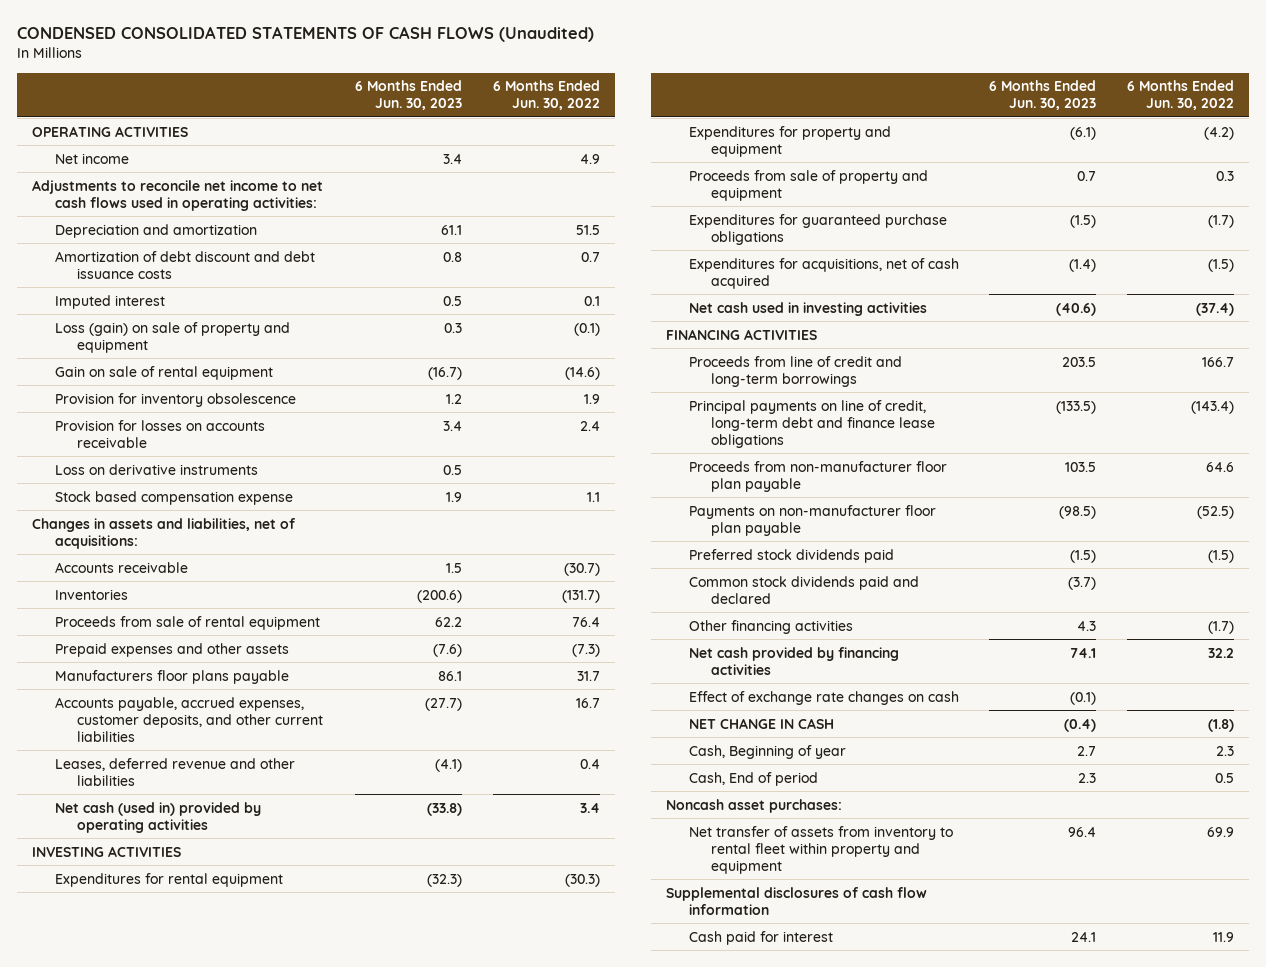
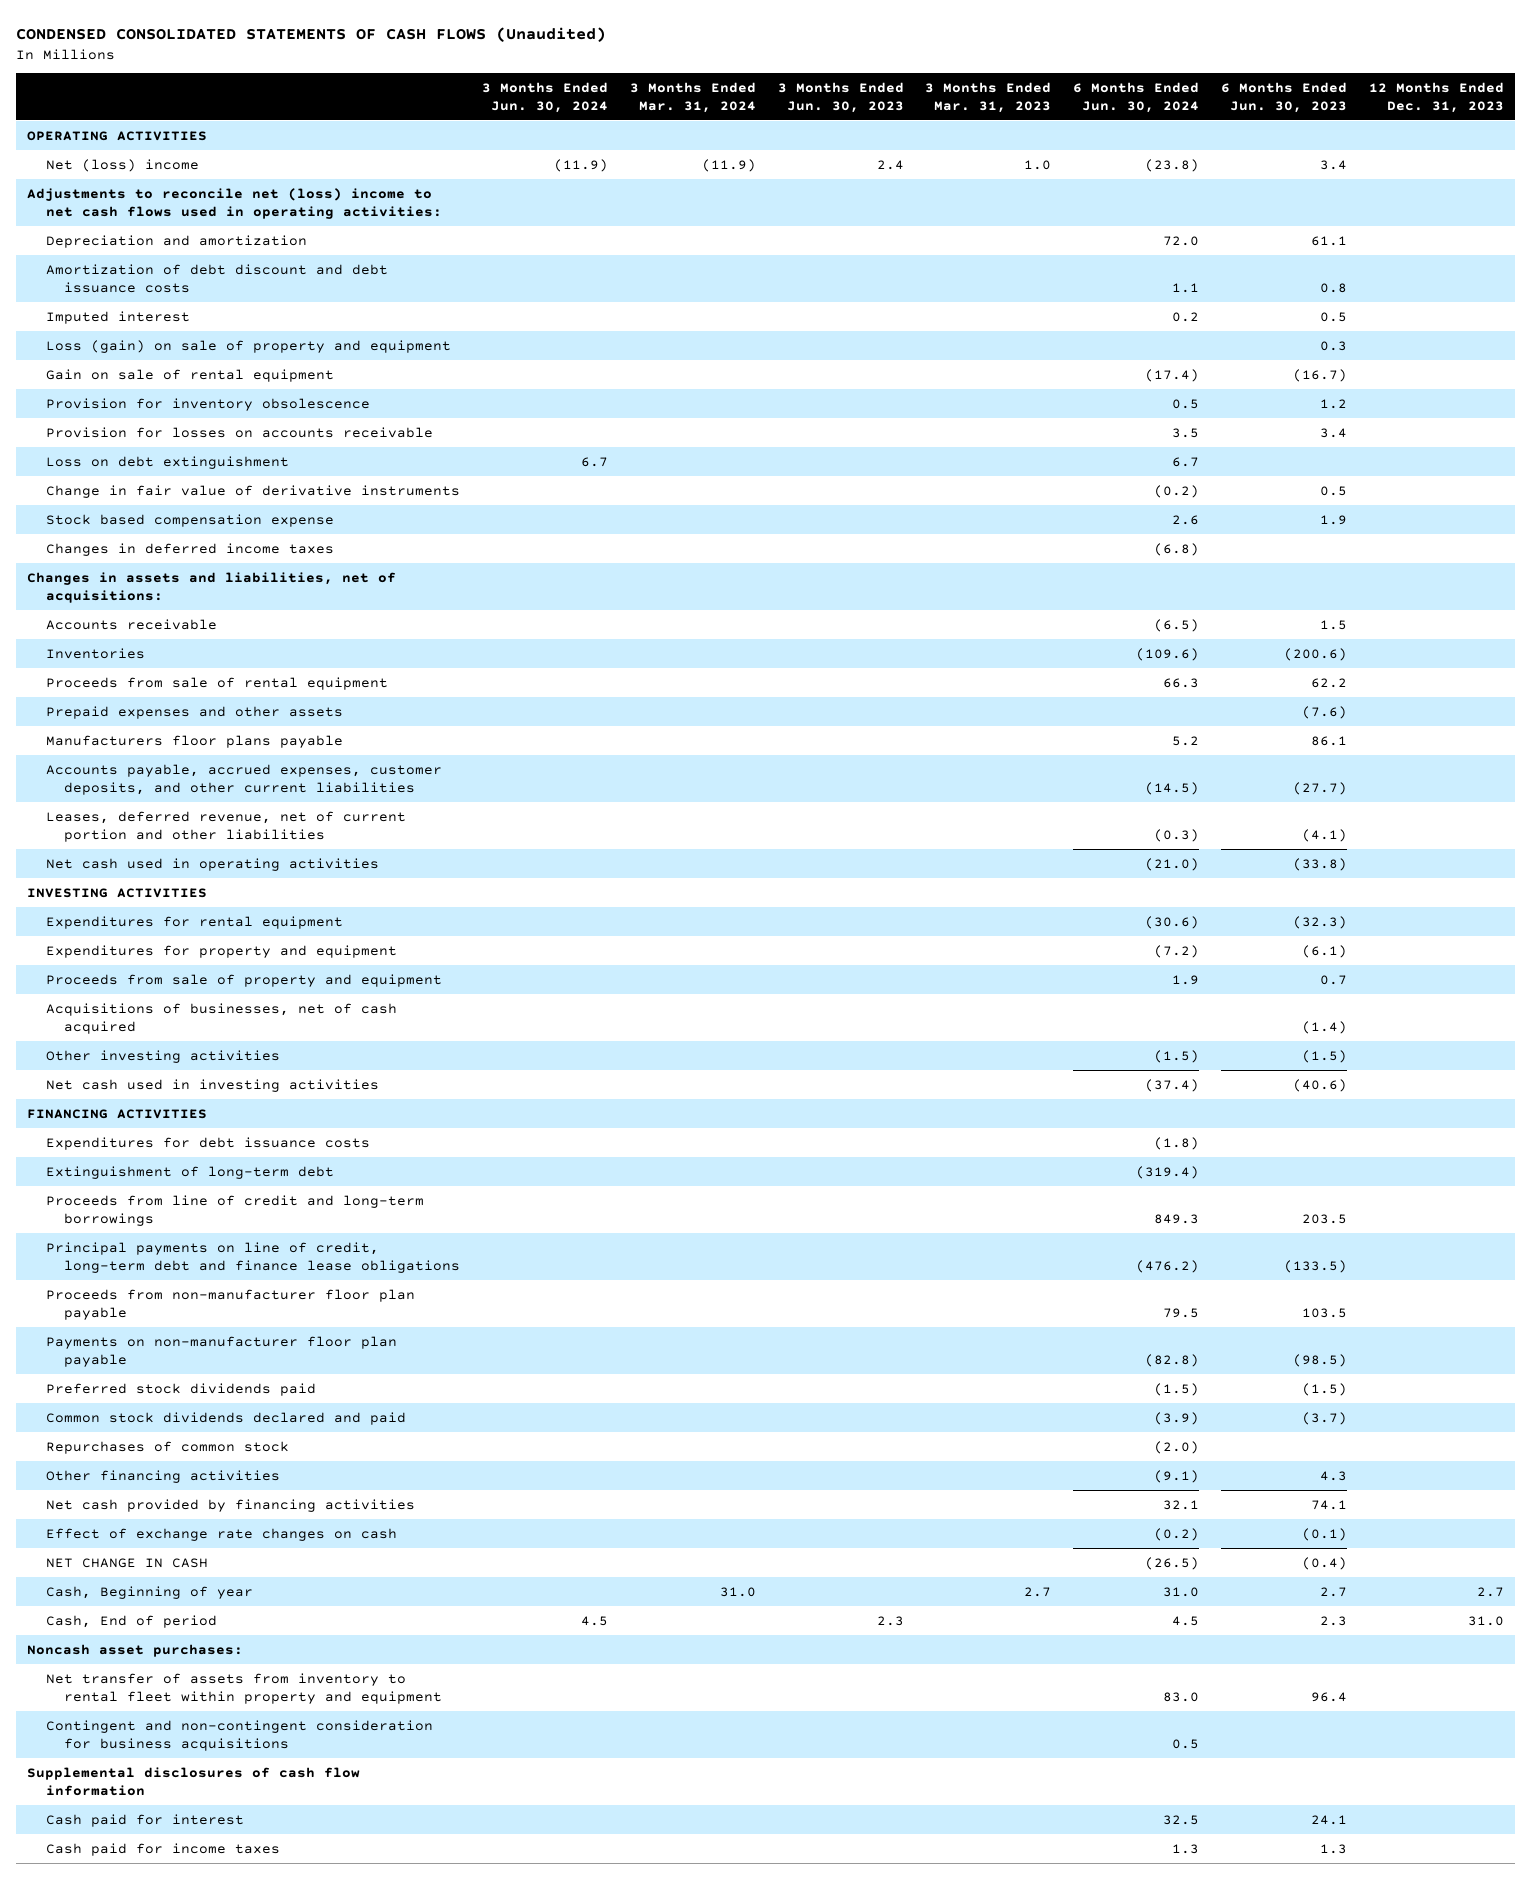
- | 6 Months Ended Jun. 30, 2023 | 6 Months Ended Jun. 30, 2022
+ | 3 Months Ended Jun. 30, 2024 | 3 Months Ended Mar. 31, 2024 | 3 Months Ended Jun. 30, 2023 | 3 Months Ended Mar. 31, 2023 | 6 Months Ended Jun. 30, 2024 | 6 Months Ended Jun. 30, 2023 | 12 Months Ended Dec. 31, 2023
- Net income | 3.4 | 4.9
- Adjustments to reconcile net income to net cash flows used in operating activities:
+ Net (loss) income | (11.9) | (11.9) | 2.4 | 1.0 | (23.8) | 3.4 |
+ Adjustments to reconcile net (loss) income to net cash flows used in operating activities:
- Loss on derivative instruments | 0.5 |
+ Loss on debt extinguishment | 6.7 | | | | 6.7 | |
+ Change in fair value of derivative instruments | | | | | (0.2) | 0.5 |
+ Changes in deferred income taxes | | | | | (6.8) | |
- Leases, deferred revenue and other liabilities | (4.1) | 0.4
- Net cash (used in) provided by operating activities | (33.8) | 3.4
+ Leases, deferred revenue, net of current portion and other liabilities | | | | | (0.3) | (4.1) |
+ Net cash used in operating activities | | | | | (21.0) | (33.8) |
- Expenditures for guaranteed purchase obligations | (1.5) | (1.7)
- Expenditures for acquisitions, net of cash acquired | (1.4) | (1.5)
+ Acquisitions of businesses, net of cash acquired | | | | | | (1.4) |
+ Other investing activities | | | | | (1.5) | (1.5) |
+ Expenditures for debt issuance costs | | | | | (1.8) | |
+ Extinguishment of long-term debt | | | | | (319.4) | |
- Common stock dividends paid and declared | (3.7) |
+ Common stock dividends declared and paid | | | | | (3.9) | (3.7) |
+ Repurchases of common stock | | | | | (2.0) | |
+ Contingent and non-contingent consideration for business acquisitions | | | | | 0.5 | |
+ Cash paid for income taxes | | | | | 1.3 | 1.3 |

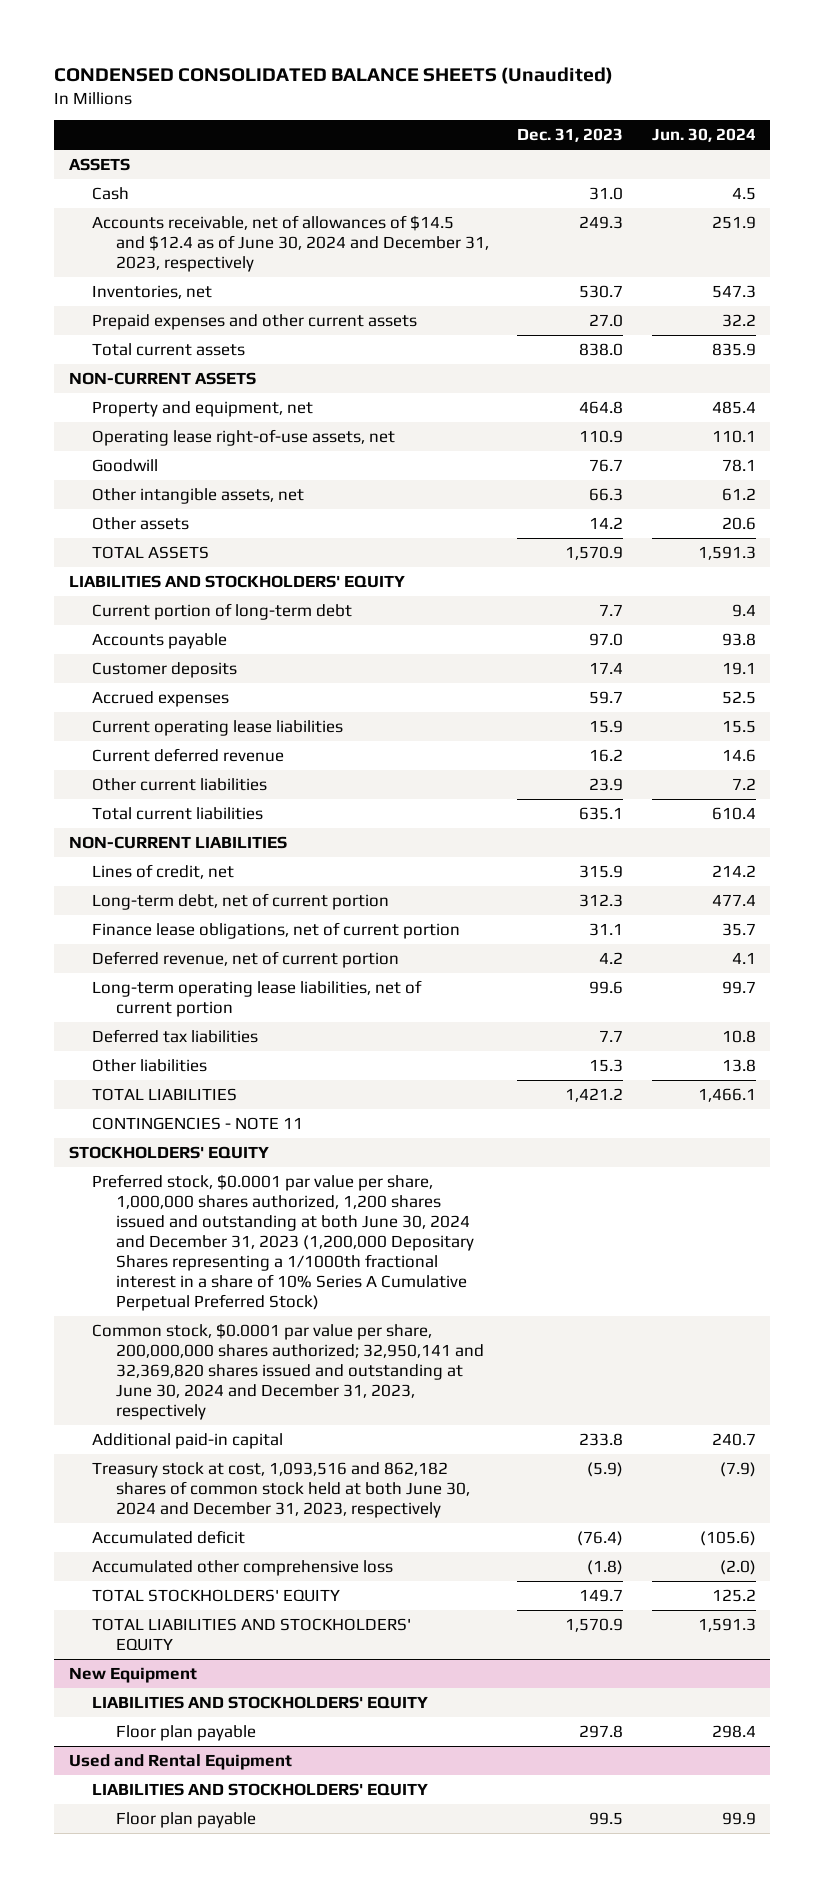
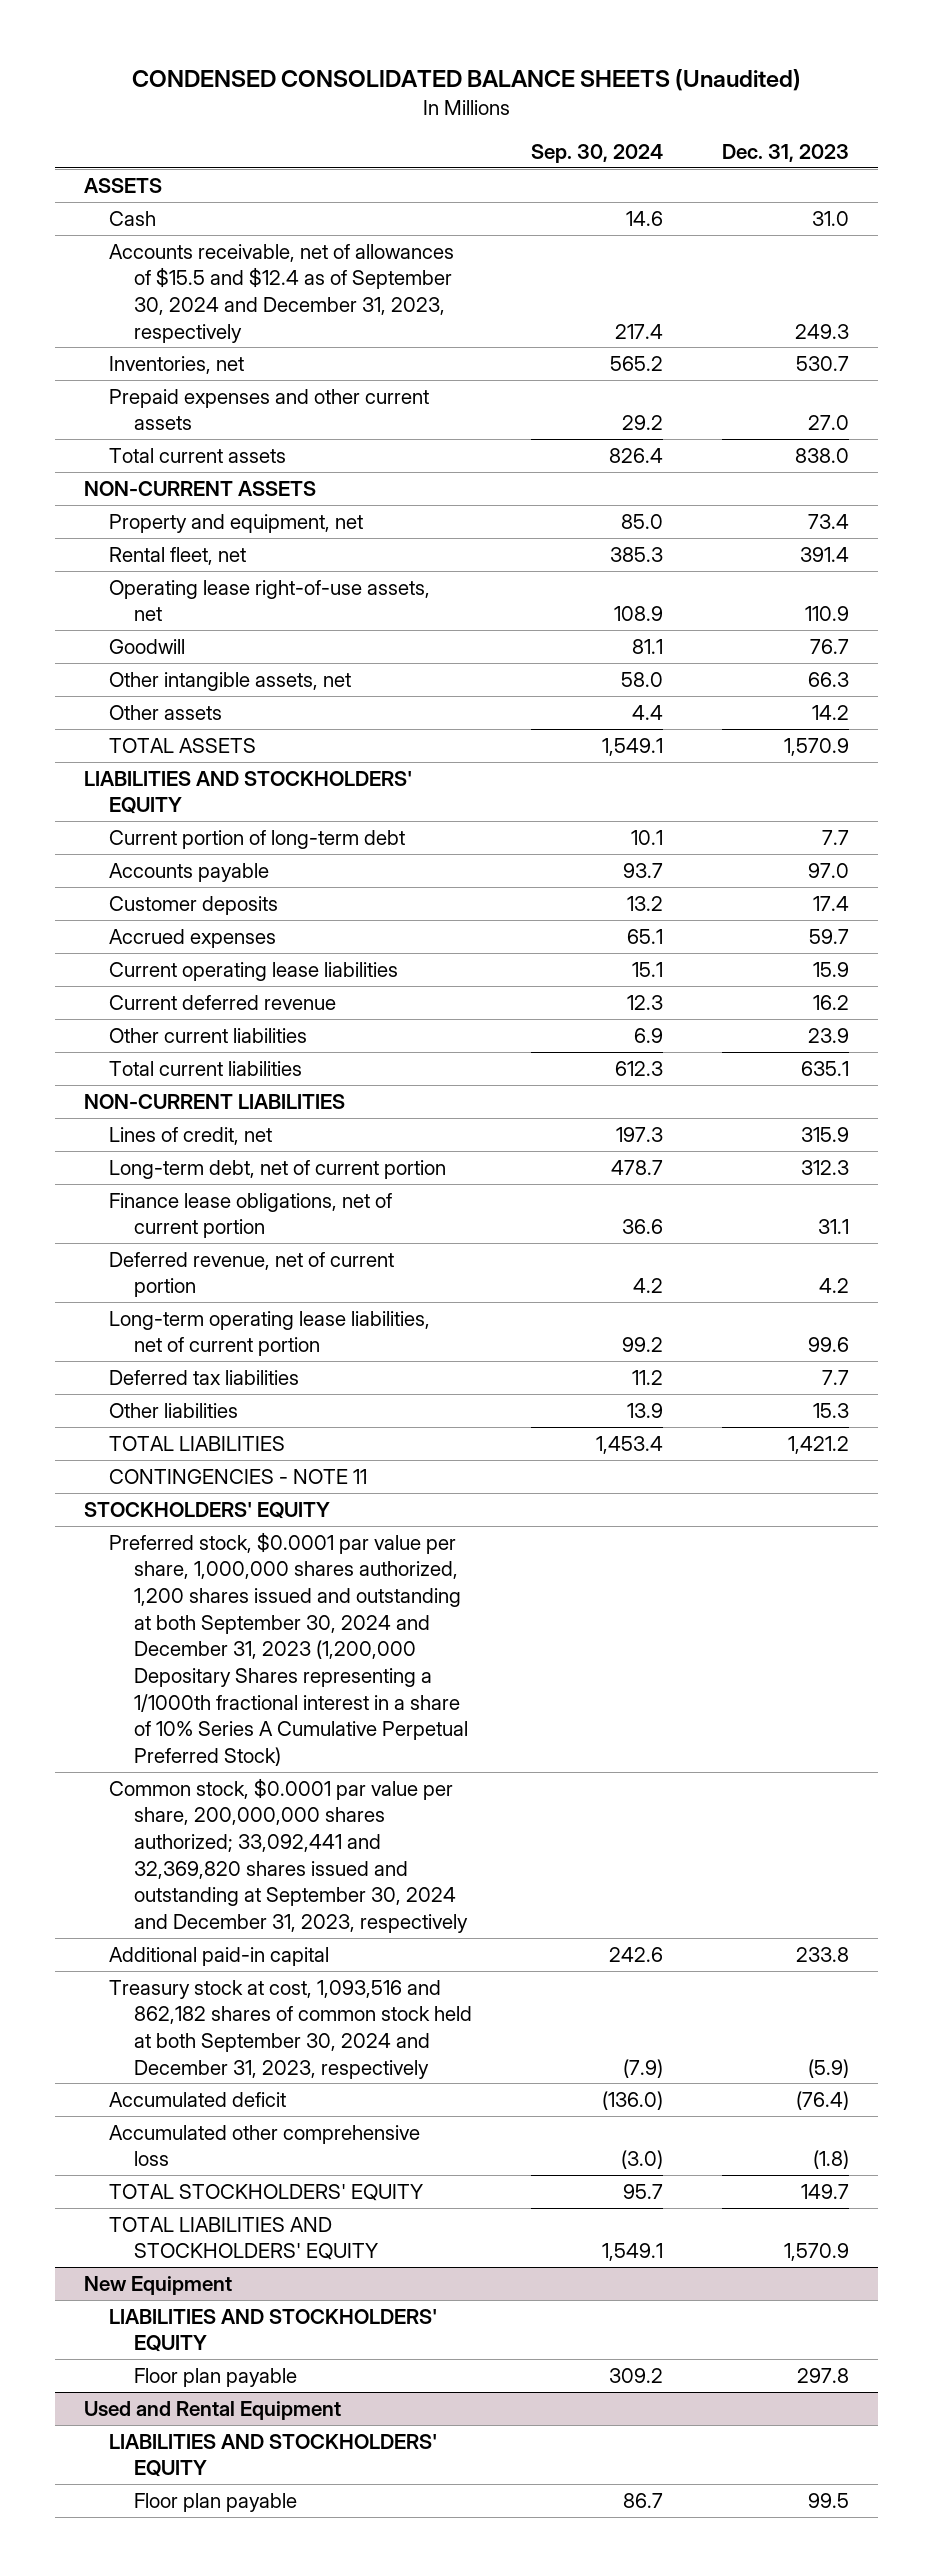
- | Dec. 31, 2023 | Jun. 30, 2024
+ | Sep. 30, 2024 | Dec. 31, 2023
- Accounts receivable, net of allowances of $14.5 and $12.4 as of June 30, 2024 and December 31, 2023, respectively | 249.3 | 251.9
+ Accounts receivable, net of allowances of $15.5 and $12.4 as of September 30, 2024 and December 31, 2023, respectively | 217.4 | 249.3
- Property and equipment, net | 464.8 | 485.4
+ Property and equipment, net | 85.0 | 73.4
+ Rental fleet, net | 385.3 | 391.4
- Preferred stock, $0.0001 par value per share, 1,000,000 shares authorized, 1,200 shares issued and outstanding at both June 30, 2024 and December 31, 2023 (1,200,000 Depositary Shares representing a 1/1000th fractional interest in a share of 10% Series A Cumulative Perpetual Preferred Stock)
- Common stock, $0.0001 par value per share, 200,000,000 shares authorized; 32,950,141 and 32,369,820 shares issued and outstanding at June 30, 2024 and December 31, 2023, respectively
+ Preferred stock, $0.0001 par value per share, 1,000,000 shares authorized, 1,200 shares issued and outstanding at both September 30, 2024 and December 31, 2023 (1,200,000 Depositary Shares representing a 1/1000th fractional interest in a share of 10% Series A Cumulative Perpetual Preferred Stock)
+ Common stock, $0.0001 par value per share, 200,000,000 shares authorized; 33,092,441 and 32,369,820 shares issued and outstanding at September 30, 2024 and December 31, 2023, respectively
- Treasury stock at cost, 1,093,516 and 862,182 shares of common stock held at both June 30, 2024 and December 31, 2023, respectively | (5.9) | (7.9)
+ Treasury stock at cost, 1,093,516 and 862,182 shares of common stock held at both September 30, 2024 and December 31, 2023, respectively | (7.9) | (5.9)

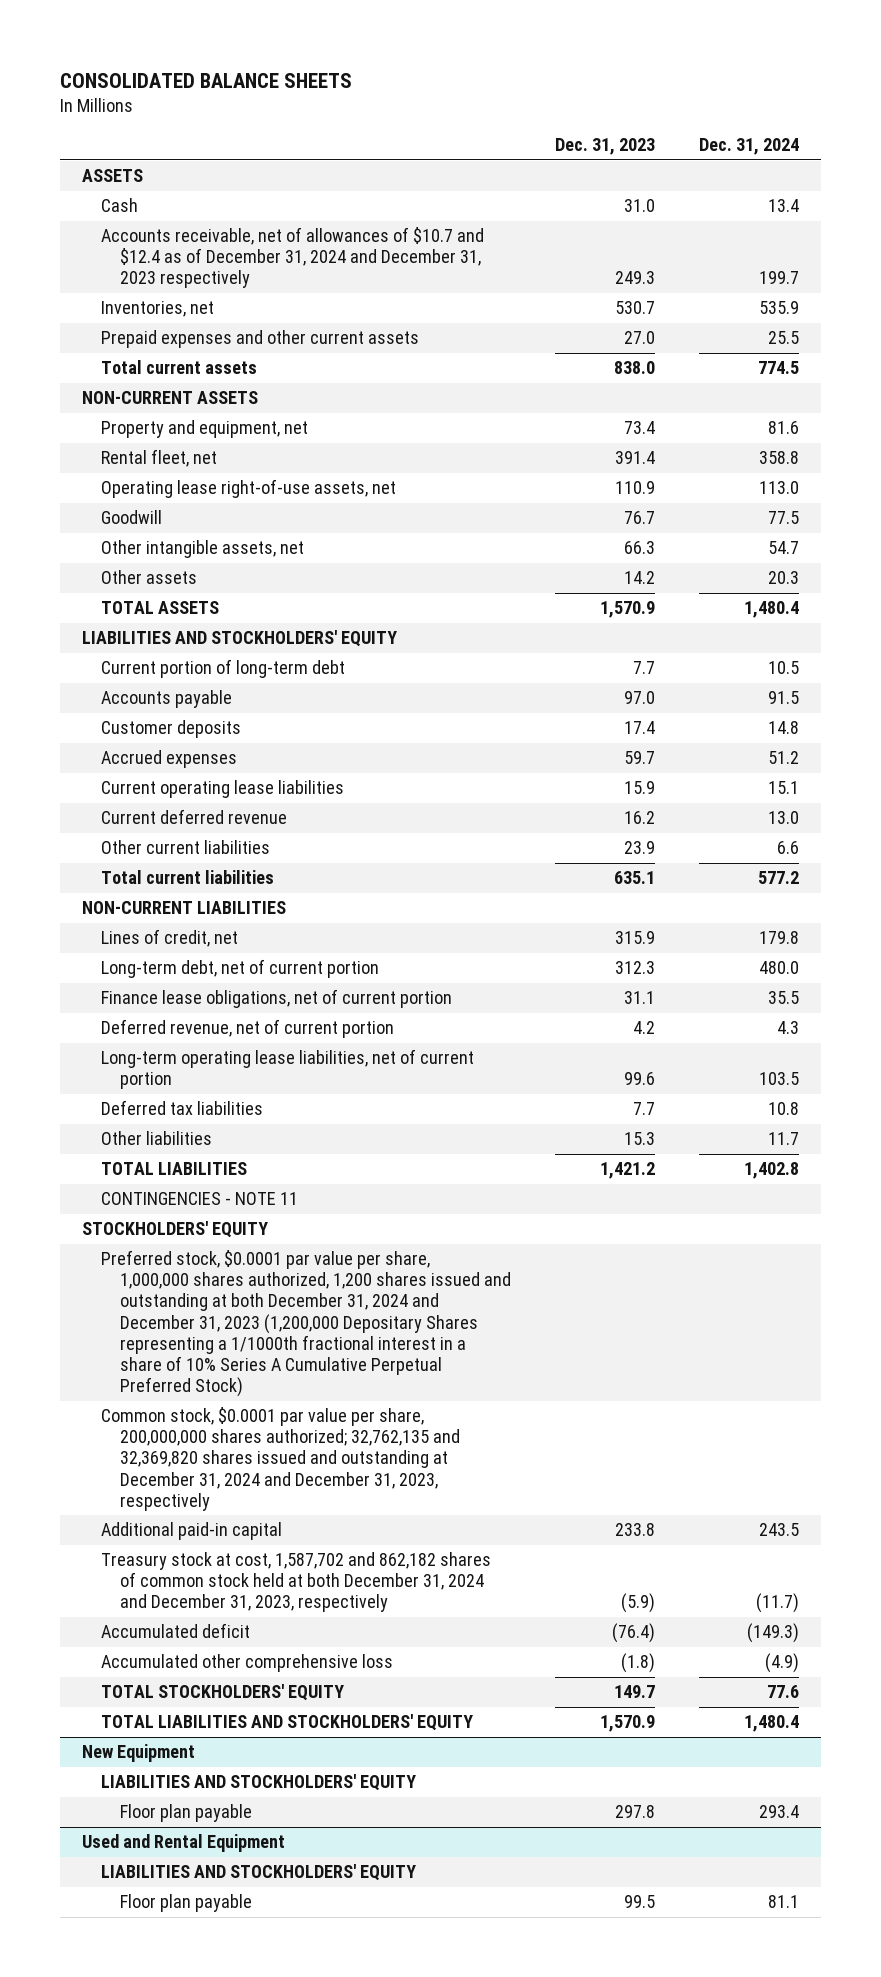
- CONDENSED CONSOLIDATED BALANCE SHEETS (Unaudited)
+ CONSOLIDATED BALANCE SHEETS
- | Sep. 30, 2024 | Dec. 31, 2023
+ | Dec. 31, 2023 | Dec. 31, 2024
- Accounts receivable, net of allowances of $15.5 and $12.4 as of September 30, 2024 and December 31, 2023, respectively | 217.4 | 249.3
+ Accounts receivable, net of allowances of $10.7 and $12.4 as of December 31, 2024 and December 31, 2023 respectively | 249.3 | 199.7
- Preferred stock, $0.0001 par value per share, 1,000,000 shares authorized, 1,200 shares issued and outstanding at both September 30, 2024 and December 31, 2023 (1,200,000 Depositary Shares representing a 1/1000th fractional interest in a share of 10% Series A Cumulative Perpetual Preferred Stock)
- Common stock, $0.0001 par value per share, 200,000,000 shares authorized; 33,092,441 and 32,369,820 shares issued and outstanding at September 30, 2024 and December 31, 2023, respectively
+ Preferred stock, $0.0001 par value per share, 1,000,000 shares authorized, 1,200 shares issued and outstanding at both December 31, 2024 and December 31, 2023 (1,200,000 Depositary Shares representing a 1/1000th fractional interest in a share of 10% Series A Cumulative Perpetual Preferred Stock)
+ Common stock, $0.0001 par value per share, 200,000,000 shares authorized; 32,762,135 and 32,369,820 shares issued and outstanding at December 31, 2024 and December 31, 2023, respectively
- Treasury stock at cost, 1,093,516 and 862,182 shares of common stock held at both September 30, 2024 and December 31, 2023, respectively | (7.9) | (5.9)
+ Treasury stock at cost, 1,587,702 and 862,182 shares of common stock held at both December 31, 2024 and December 31, 2023, respectively | (5.9) | (11.7)

